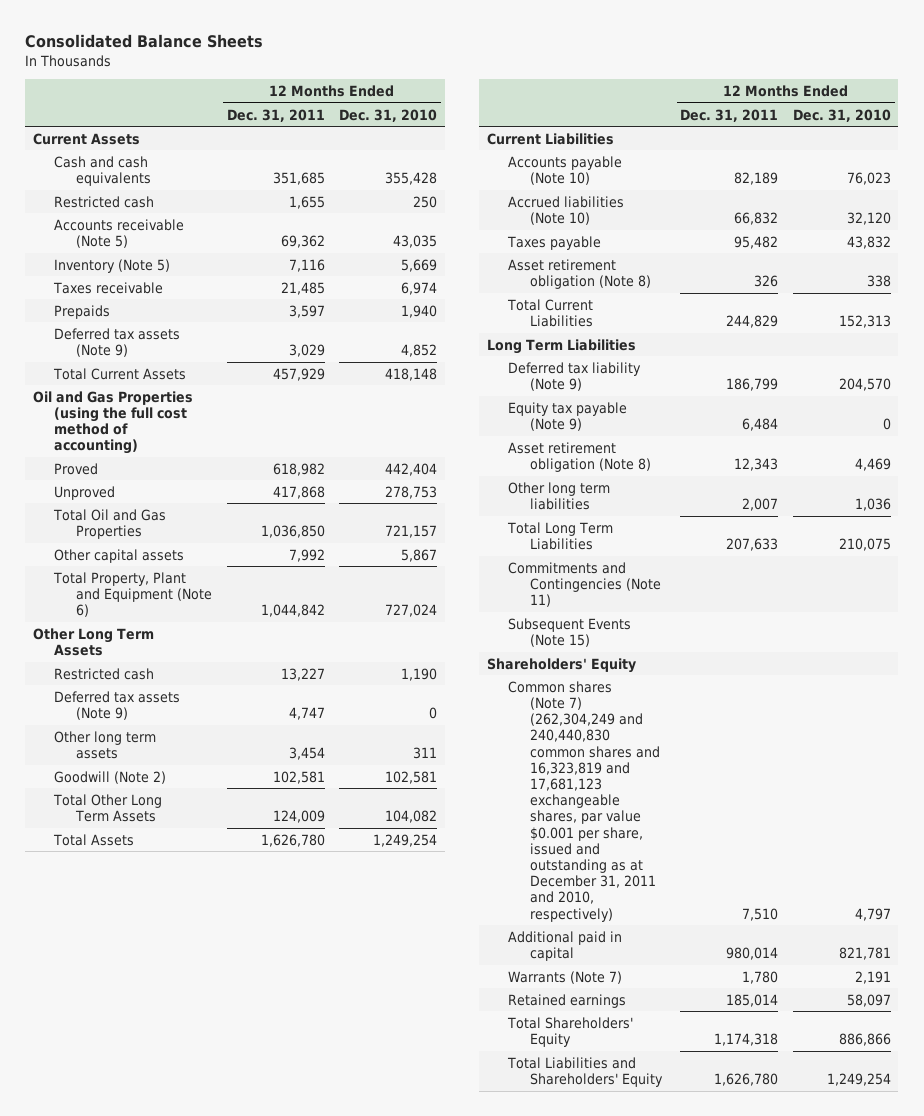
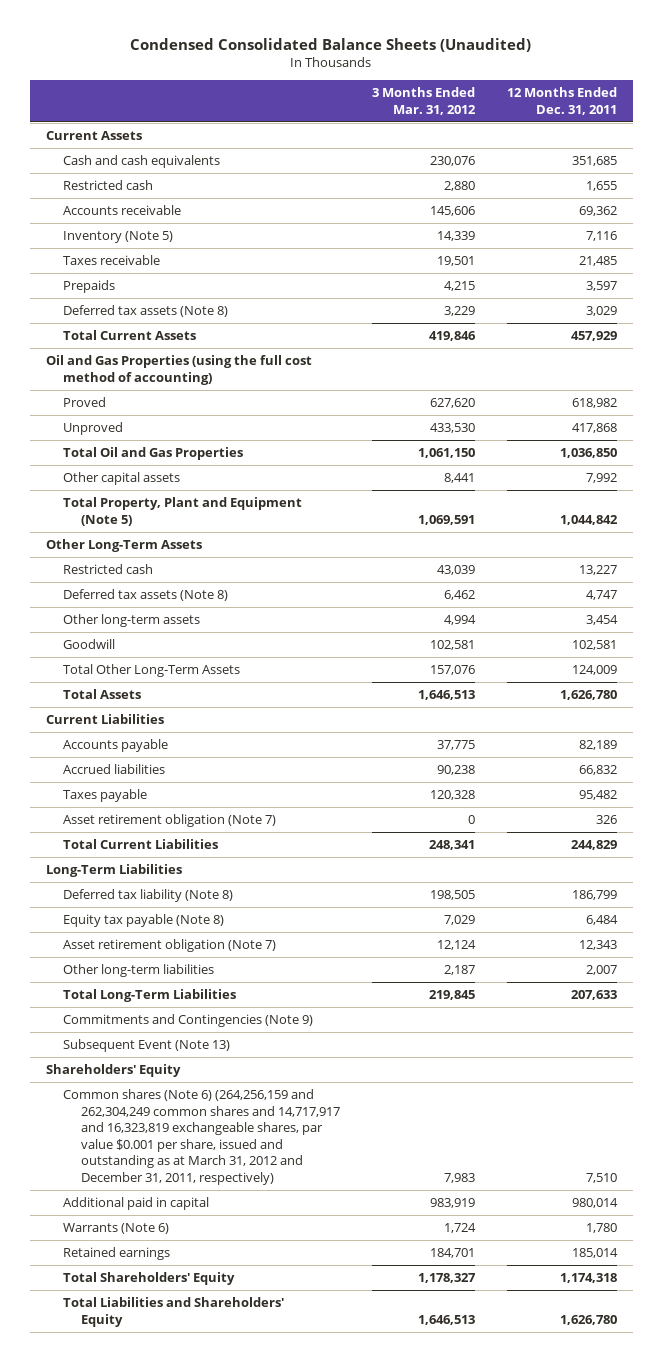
- Consolidated Balance Sheets
+ Condensed Consolidated Balance Sheets (Unaudited)
- | 12 Months Ended Dec. 31, 2011 | 12 Months Ended Dec. 31, 2010
+ | 3 Months Ended Mar. 31, 2012 | 12 Months Ended Dec. 31, 2011
- Accounts receivable (Note 5) | 69,362 | 43,035
+ Accounts receivable | 145,606 | 69,362
- Deferred tax assets (Note 9) | 3,029 | 4,852
+ Deferred tax assets (Note 8) | 3,229 | 3,029
- Total Property, Plant and Equipment (Note 6) | 1,044,842 | 727,024
- Other Long Term Assets
+ Total Property, Plant and Equipment (Note 5) | 1,069,591 | 1,044,842
+ Other Long-Term Assets
- Deferred tax assets (Note 9) | 4,747 | 0
- Other long term assets | 3,454 | 311
- Goodwill (Note 2) | 102,581 | 102,581
- Total Other Long Term Assets | 124,009 | 104,082
+ Deferred tax assets (Note 8) | 6,462 | 4,747
+ Other long-term assets | 4,994 | 3,454
+ Goodwill | 102,581 | 102,581
+ Total Other Long-Term Assets | 157,076 | 124,009
- Accounts payable (Note 10) | 82,189 | 76,023
- Accrued liabilities (Note 10) | 66,832 | 32,120
+ Accounts payable | 37,775 | 82,189
+ Accrued liabilities | 90,238 | 66,832
- Asset retirement obligation (Note 8) | 326 | 338
+ Asset retirement obligation (Note 7) | 0 | 326
- Long Term Liabilities
- Deferred tax liability (Note 9) | 186,799 | 204,570
- Equity tax payable (Note 9) | 6,484 | 0
- Asset retirement obligation (Note 8) | 12,343 | 4,469
- Other long term liabilities | 2,007 | 1,036
- Total Long Term Liabilities | 207,633 | 210,075
- Commitments and Contingencies (Note 11)
- Subsequent Events (Note 15)
+ Long-Term Liabilities
+ Deferred tax liability (Note 8) | 198,505 | 186,799
+ Equity tax payable (Note 8) | 7,029 | 6,484
+ Asset retirement obligation (Note 7) | 12,124 | 12,343
+ Other long-term liabilities | 2,187 | 2,007
+ Total Long-Term Liabilities | 219,845 | 207,633
+ Commitments and Contingencies (Note 9)
+ Subsequent Event (Note 13)
- Common shares (Note 7) (262,304,249 and 240,440,830 common shares and 16,323,819 and 17,681,123 exchangeable shares, par value $0.001 per share, issued and outstanding as at December 31, 2011 and 2010, respectively) | 7,510 | 4,797
+ Common shares (Note 6) (264,256,159 and 262,304,249 common shares and 14,717,917 and 16,323,819 exchangeable shares, par value $0.001 per share, issued and outstanding as at March 31, 2012 and December 31, 2011, respectively) | 7,983 | 7,510
- Warrants (Note 7) | 1,780 | 2,191
+ Warrants (Note 6) | 1,724 | 1,780

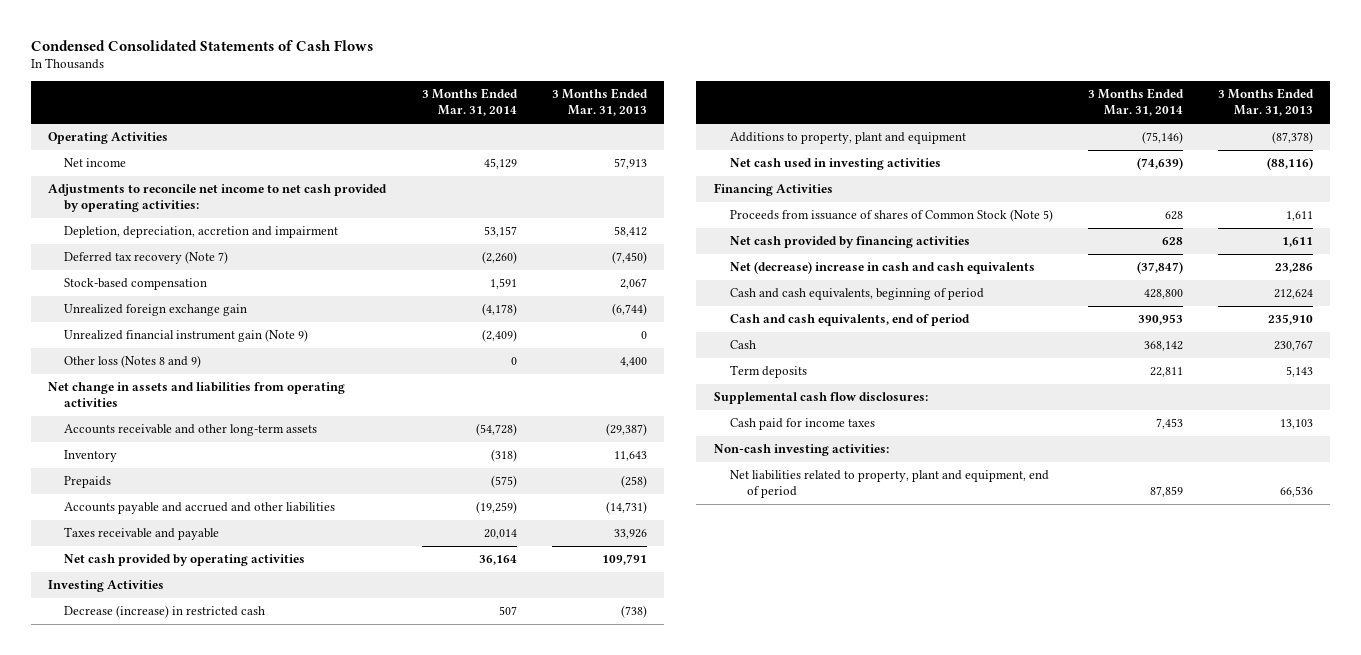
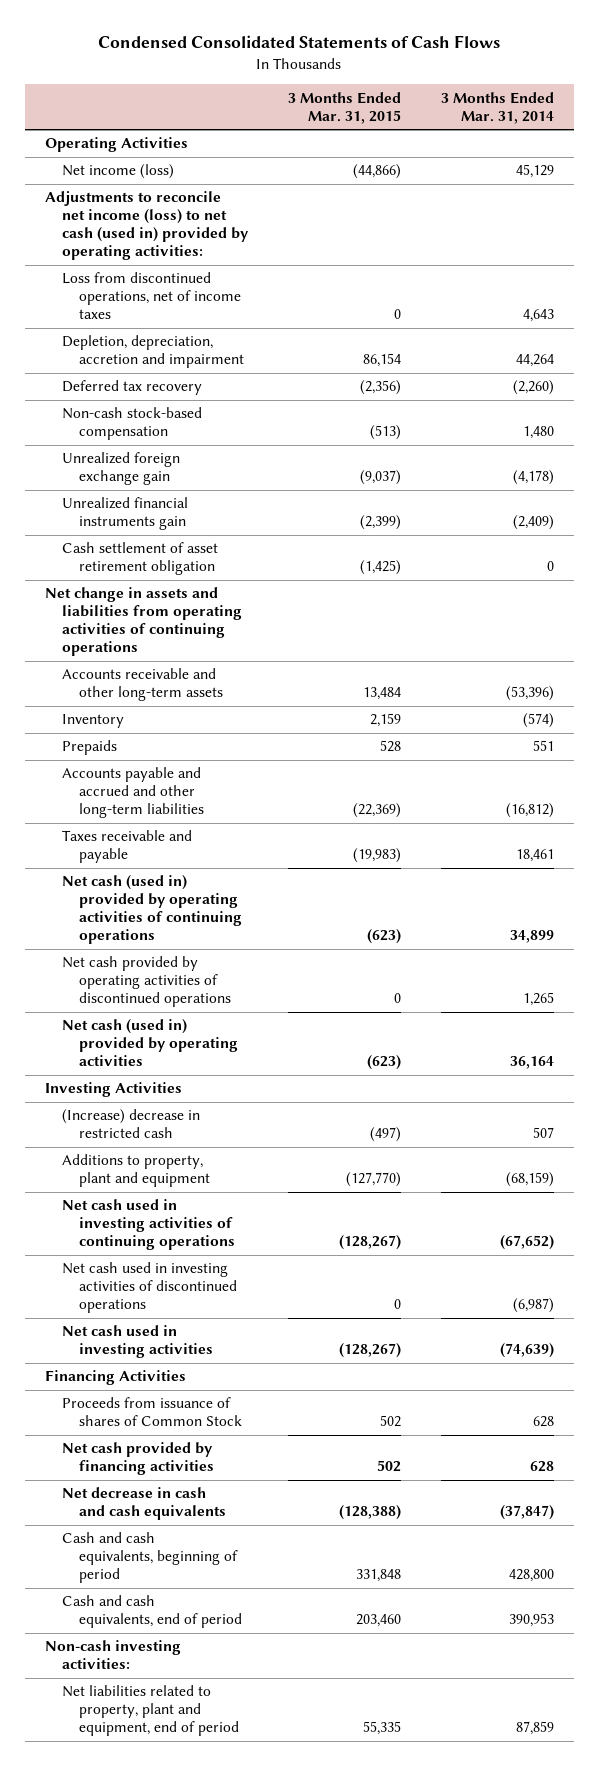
- | 3 Months Ended Mar. 31, 2014 | 3 Months Ended Mar. 31, 2013
+ | 3 Months Ended Mar. 31, 2015 | 3 Months Ended Mar. 31, 2014
- Net income | 45,129 | 57,913
- Adjustments to reconcile net income to net cash provided by operating activities:
- Depletion, depreciation, accretion and impairment | 53,157 | 58,412
- Deferred tax recovery (Note 7) | (2,260) | (7,450)
- Stock-based compensation | 1,591 | 2,067
+ Net income (loss) | (44,866) | 45,129
+ Adjustments to reconcile net income (loss) to net cash (used in) provided by operating activities:
+ Loss from discontinued operations, net of income taxes | 0 | 4,643
+ Depletion, depreciation, accretion and impairment | 86,154 | 44,264
+ Deferred tax recovery | (2,356) | (2,260)
+ Non-cash stock-based compensation | (513) | 1,480
- Unrealized financial instrument gain (Note 9) | (2,409) | 0
- Other loss (Notes 8 and 9) | 0 | 4,400
- Net change in assets and liabilities from operating activities
- Accounts receivable and other long-term assets | (54,728) | (29,387)
- Inventory | (318) | 11,643
- Prepaids | (575) | (258)
- Accounts payable and accrued and other liabilities | (19,259) | (14,731)
- Taxes receivable and payable | 20,014 | 33,926
- Net cash provided by operating activities | 36,164 | 109,791
+ Unrealized financial instruments gain | (2,399) | (2,409)
+ Cash settlement of asset retirement obligation | (1,425) | 0
+ Net change in assets and liabilities from operating activities of continuing operations
+ Accounts receivable and other long-term assets | 13,484 | (53,396)
+ Inventory | 2,159 | (574)
+ Prepaids | 528 | 551
+ Accounts payable and accrued and other long-term liabilities | (22,369) | (16,812)
+ Taxes receivable and payable | (19,983) | 18,461
+ Net cash (used in) provided by operating activities of continuing operations | (623) | 34,899
+ Net cash provided by operating activities of discontinued operations | 0 | 1,265
+ Net cash (used in) provided by operating activities | (623) | 36,164
- Decrease (increase) in restricted cash | 507 | (738)
- Additions to property, plant and equipment | (75,146) | (87,378)
+ (Increase) decrease in restricted cash | (497) | 507
+ Additions to property, plant and equipment | (127,770) | (68,159)
+ Net cash used in investing activities of continuing operations | (128,267) | (67,652)
+ Net cash used in investing activities of discontinued operations | 0 | (6,987)
- Proceeds from issuance of shares of Common Stock (Note 5) | 628 | 1,611
+ Proceeds from issuance of shares of Common Stock | 502 | 628
- Net (decrease) increase in cash and cash equivalents | (37,847) | 23,286
+ Net decrease in cash and cash equivalents | (128,388) | (37,847)
- Cash | 368,142 | 230,767
- Term deposits | 22,811 | 5,143
- Supplemental cash flow disclosures:
- Cash paid for income taxes | 7,453 | 13,103

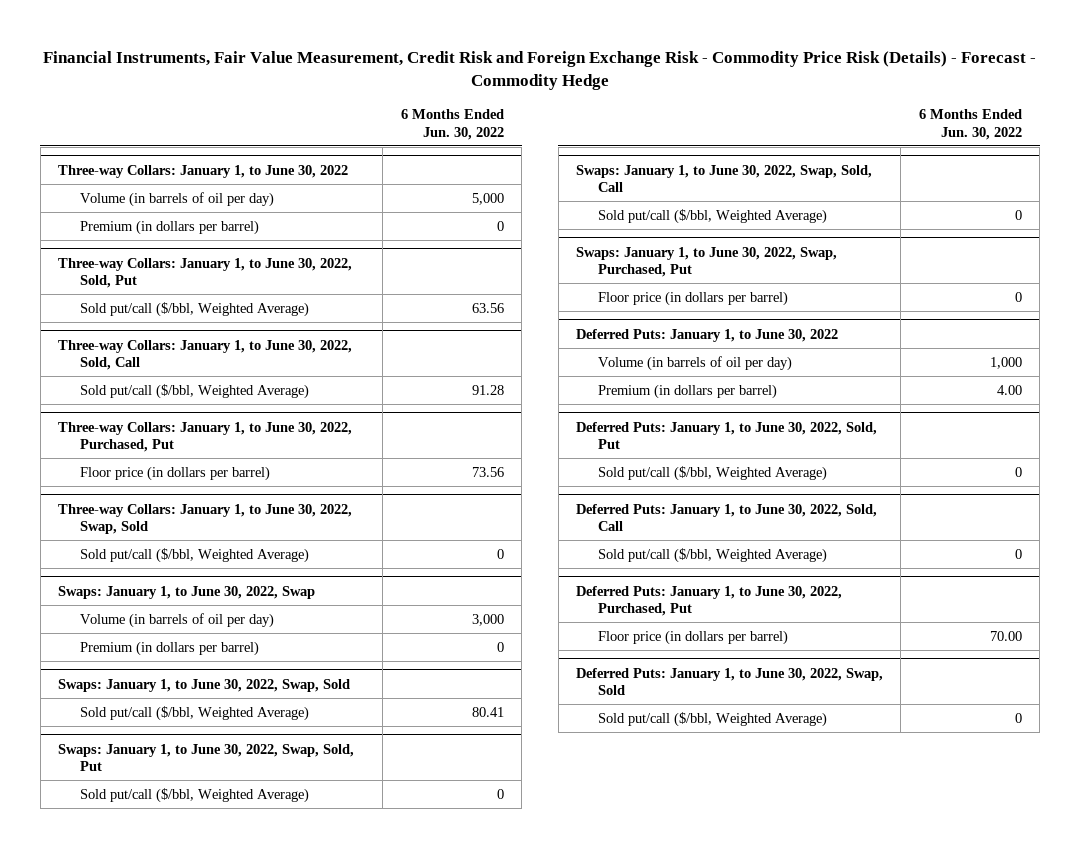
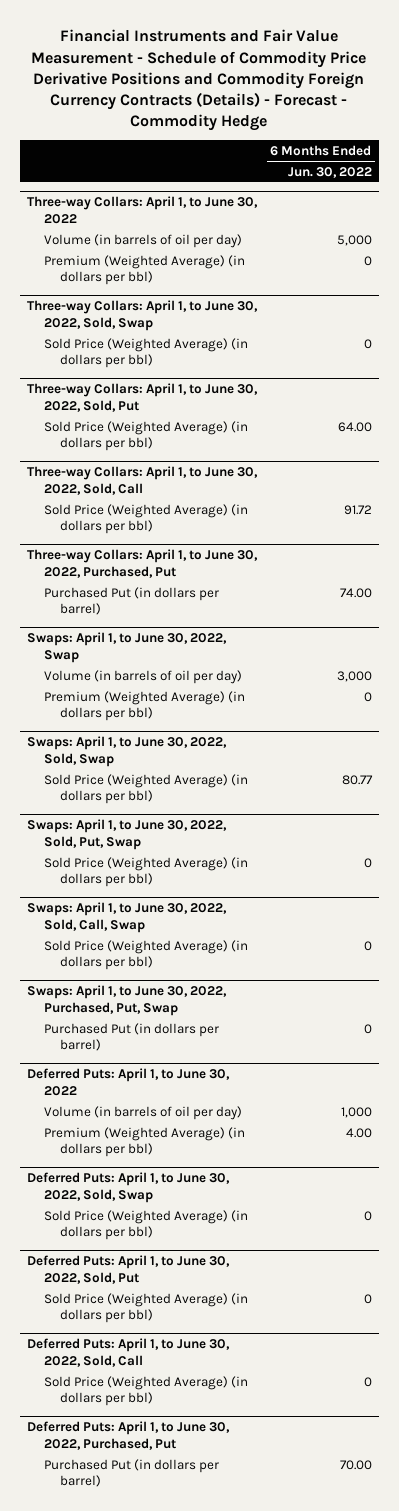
- Financial Instruments, Fair Value Measurement, Credit Risk and Foreign Exchange Risk - Commodity Price Risk (Details) - Forecast - Commodity Hedge
+ Financial Instruments and Fair Value Measurement - Schedule of Commodity Price Derivative Positions and Commodity Foreign Currency Contracts (Details) - Forecast - Commodity Hedge
- Three-way Collars: January 1, to June 30, 2022
+ Three-way Collars: April 1, to June 30, 2022
- Premium (in dollars per barrel) | 0
- Three-way Collars: January 1, to June 30, 2022, Sold, Put
- Sold put/call ($/bbl, Weighted Average) | 63.56
- Three-way Collars: January 1, to June 30, 2022, Sold, Call
- Sold put/call ($/bbl, Weighted Average) | 91.28
- Three-way Collars: January 1, to June 30, 2022, Purchased, Put
- Floor price (in dollars per barrel) | 73.56
- Three-way Collars: January 1, to June 30, 2022, Swap, Sold
- Sold put/call ($/bbl, Weighted Average) | 0
- Swaps: January 1, to June 30, 2022, Swap
+ Premium (Weighted Average) (in dollars per bbl) | 0
+ Three-way Collars: April 1, to June 30, 2022, Sold, Swap
+ Sold Price (Weighted Average) (in dollars per bbl) | 0
+ Three-way Collars: April 1, to June 30, 2022, Sold, Put
+ Sold Price (Weighted Average) (in dollars per bbl) | 64.00
+ Three-way Collars: April 1, to June 30, 2022, Sold, Call
+ Sold Price (Weighted Average) (in dollars per bbl) | 91.72
+ Three-way Collars: April 1, to June 30, 2022, Purchased, Put
+ Purchased Put (in dollars per barrel) | 74.00
+ Swaps: April 1, to June 30, 2022, Swap
- Premium (in dollars per barrel) | 0
- Swaps: January 1, to June 30, 2022, Swap, Sold
- Sold put/call ($/bbl, Weighted Average) | 80.41
- Swaps: January 1, to June 30, 2022, Swap, Sold, Put
- Sold put/call ($/bbl, Weighted Average) | 0
- Swaps: January 1, to June 30, 2022, Swap, Sold, Call
- Sold put/call ($/bbl, Weighted Average) | 0
- Swaps: January 1, to June 30, 2022, Swap, Purchased, Put
- Floor price (in dollars per barrel) | 0
- Deferred Puts: January 1, to June 30, 2022
+ Premium (Weighted Average) (in dollars per bbl) | 0
+ Swaps: April 1, to June 30, 2022, Sold, Swap
+ Sold Price (Weighted Average) (in dollars per bbl) | 80.77
+ Swaps: April 1, to June 30, 2022, Sold, Put, Swap
+ Sold Price (Weighted Average) (in dollars per bbl) | 0
+ Swaps: April 1, to June 30, 2022, Sold, Call, Swap
+ Sold Price (Weighted Average) (in dollars per bbl) | 0
+ Swaps: April 1, to June 30, 2022, Purchased, Put, Swap
+ Purchased Put (in dollars per barrel) | 0
+ Deferred Puts: April 1, to June 30, 2022
- Premium (in dollars per barrel) | 4.00
- Deferred Puts: January 1, to June 30, 2022, Sold, Put
- Sold put/call ($/bbl, Weighted Average) | 0
- Deferred Puts: January 1, to June 30, 2022, Sold, Call
- Sold put/call ($/bbl, Weighted Average) | 0
- Deferred Puts: January 1, to June 30, 2022, Purchased, Put
- Floor price (in dollars per barrel) | 70.00
- Deferred Puts: January 1, to June 30, 2022, Swap, Sold
- Sold put/call ($/bbl, Weighted Average) | 0
+ Premium (Weighted Average) (in dollars per bbl) | 4.00
+ Deferred Puts: April 1, to June 30, 2022, Sold, Swap
+ Sold Price (Weighted Average) (in dollars per bbl) | 0
+ Deferred Puts: April 1, to June 30, 2022, Sold, Put
+ Sold Price (Weighted Average) (in dollars per bbl) | 0
+ Deferred Puts: April 1, to June 30, 2022, Sold, Call
+ Sold Price (Weighted Average) (in dollars per bbl) | 0
+ Deferred Puts: April 1, to June 30, 2022, Purchased, Put
+ Purchased Put (in dollars per barrel) | 70.00

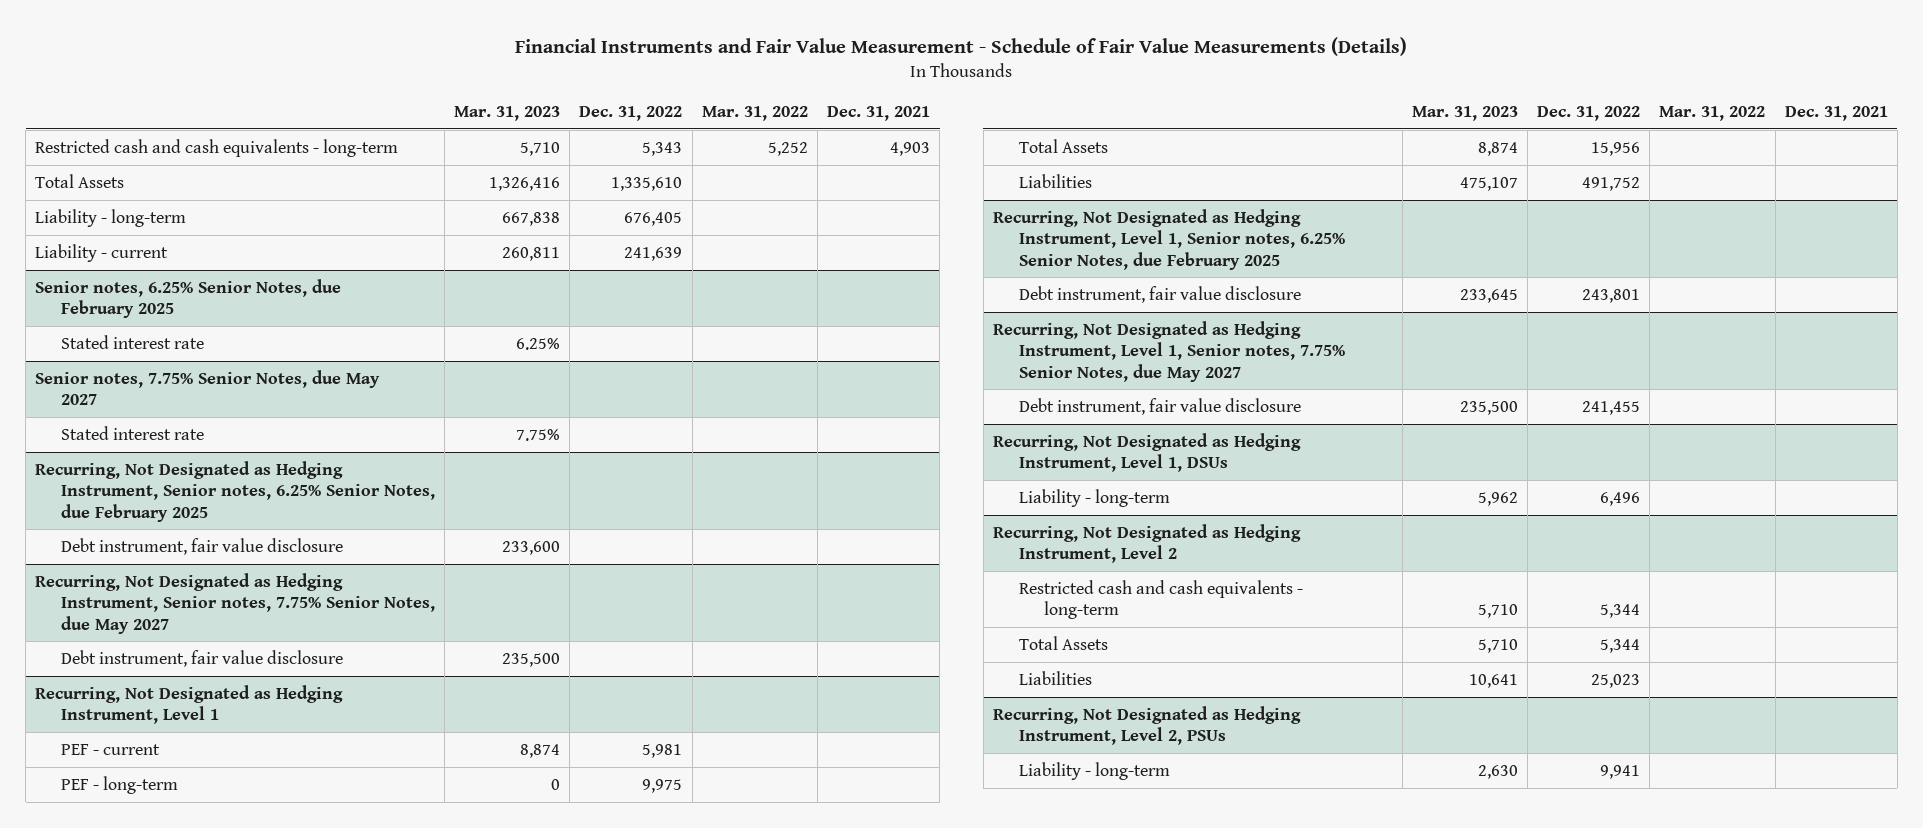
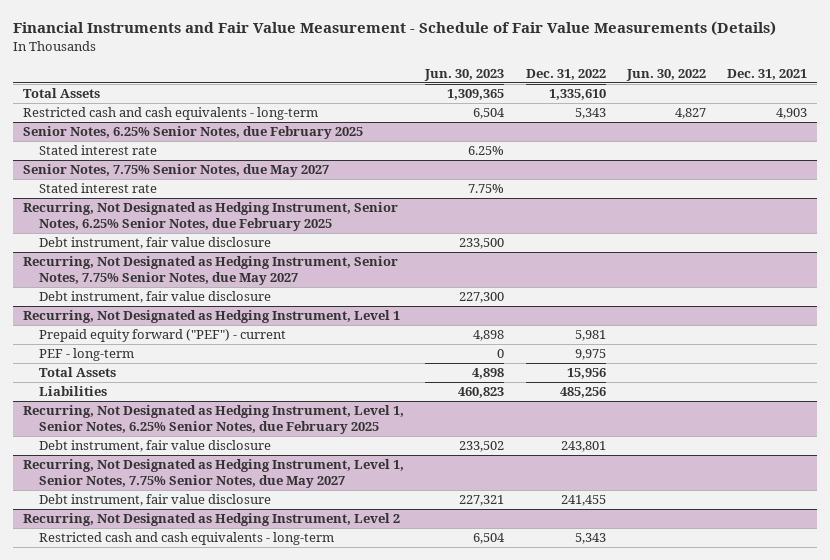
- | Mar. 31, 2023 | Dec. 31, 2022 | Mar. 31, 2022 | Dec. 31, 2021
+ | Jun. 30, 2023 | Dec. 31, 2022 | Jun. 30, 2022 | Dec. 31, 2021
- Liability - long-term | 667,838 | 676,405 | |
- Liability - current | 260,811 | 241,639 | |
- Senior notes, 6.25% Senior Notes, due February 2025
moved down: Restricted cash and cash equivalents - long-term | 6,504 | 5,343 | 4,827 | 4,903
+ Senior Notes, 6.25% Senior Notes, due February 2025
- Senior notes, 7.75% Senior Notes, due May 2027
+ Senior Notes, 7.75% Senior Notes, due May 2027
- Recurring, Not Designated as Hedging Instrument, Senior notes, 6.25% Senior Notes, due February 2025
+ Recurring, Not Designated as Hedging Instrument, Senior Notes, 6.25% Senior Notes, due February 2025
- Recurring, Not Designated as Hedging Instrument, Senior notes, 7.75% Senior Notes, due May 2027
+ Recurring, Not Designated as Hedging Instrument, Senior Notes, 7.75% Senior Notes, due May 2027
@ Recurring, Not Designated as Hedging Instrument, Level 1
- PEF - current | 8,874 | 5,981 | |
+ Prepaid equity forward ("PEF") - current | 4,898 | 5,981 | |
- Liabilities | 475,107 | 491,752 | |
- Recurring, Not Designated as Hedging Instrument, Level 1, Senior notes, 6.25% Senior Notes, due February 2025
@ Recurring, Not Designated as Hedging Instrument, Level 1
+ Liabilities | 460,823 | 485,256 | |
+ Recurring, Not Designated as Hedging Instrument, Level 1, Senior Notes, 6.25% Senior Notes, due February 2025
- Recurring, Not Designated as Hedging Instrument, Level 1, Senior notes, 7.75% Senior Notes, due May 2027
+ Recurring, Not Designated as Hedging Instrument, Level 1, Senior Notes, 7.75% Senior Notes, due May 2027
- Recurring, Not Designated as Hedging Instrument, Level 1, DSUs
- Liability - long-term | 5,962 | 6,496 | |
@ Recurring, Not Designated as Hedging Instrument, Level 2
- Restricted cash and cash equivalents - long-term | 5,710 | 5,344 | |
- Total Assets | 5,710 | 5,344 | |
- Liabilities | 10,641 | 25,023 | |
- Recurring, Not Designated as Hedging Instrument, Level 2, PSUs
- Liability - long-term | 2,630 | 9,941 | |
@ Recurring, Not Designated as Hedging Instrument, Level 2
+ Restricted cash and cash equivalents - long-term | 6,504 | 5,343 | |

